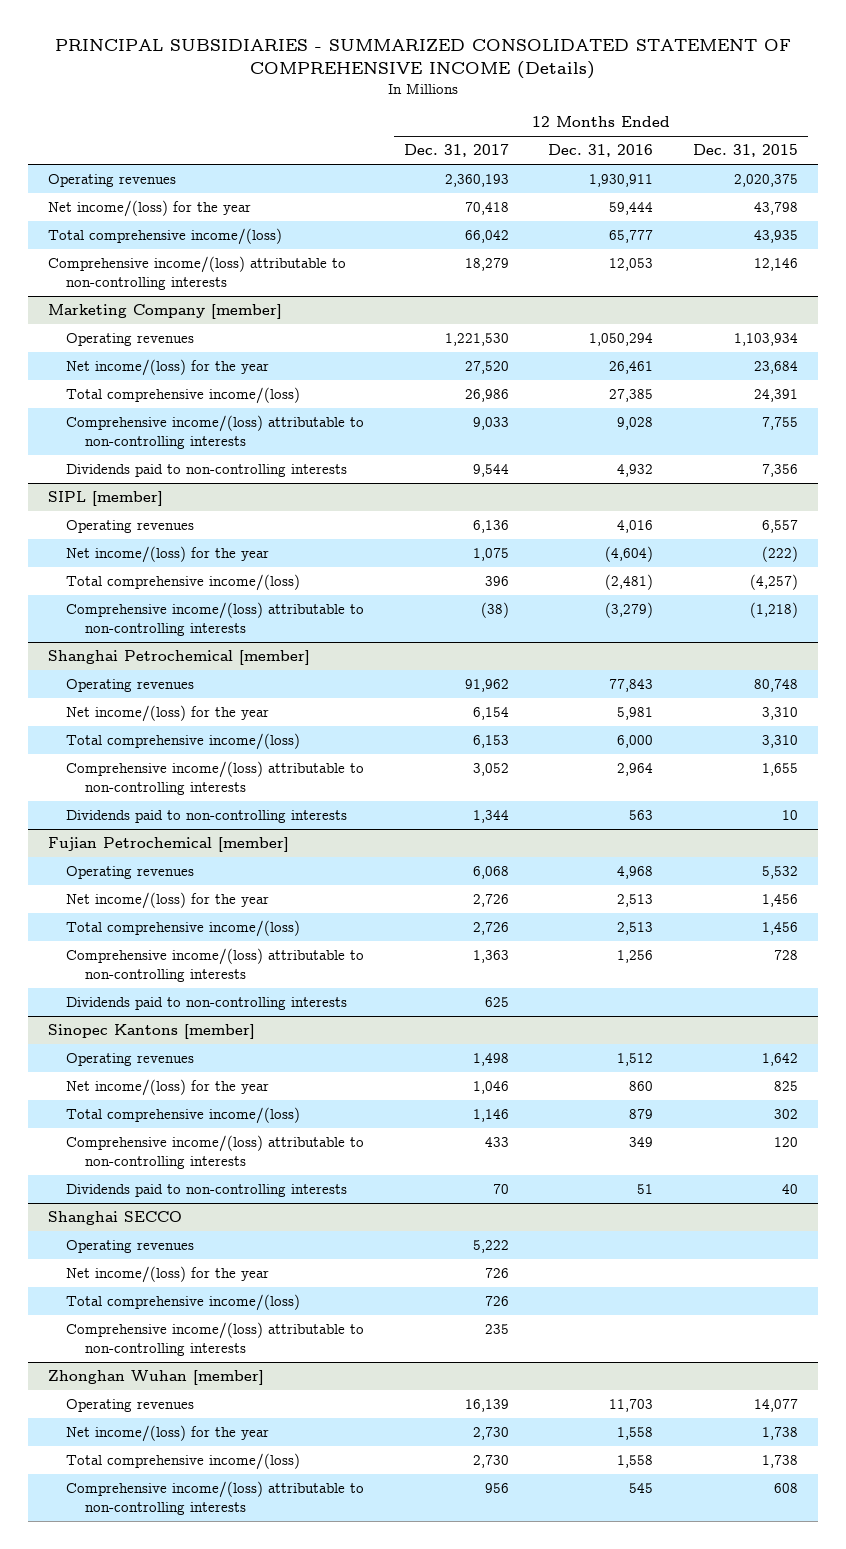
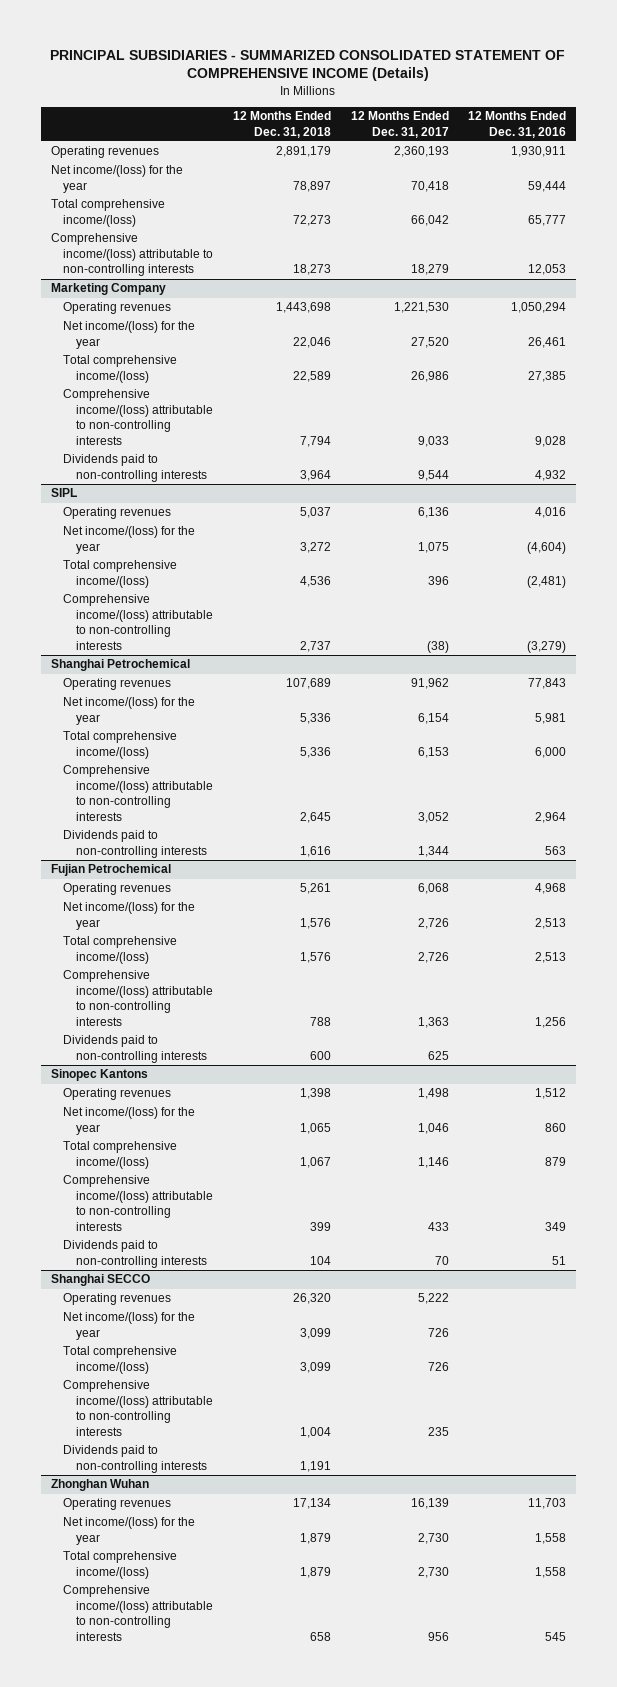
- | 12 Months Ended Dec. 31, 2017 | 12 Months Ended Dec. 31, 2016 | 12 Months Ended Dec. 31, 2015
+ | 12 Months Ended Dec. 31, 2018 | 12 Months Ended Dec. 31, 2017 | 12 Months Ended Dec. 31, 2016
- Marketing Company [member]
+ Marketing Company
- SIPL [member]
+ SIPL
- Shanghai Petrochemical [member]
+ Shanghai Petrochemical
- Fujian Petrochemical [member]
+ Fujian Petrochemical
- Sinopec Kantons [member]
+ Sinopec Kantons
- Zhonghan Wuhan [member]
@ Shanghai SECCO
+ Dividends paid to non-controlling interests | 1,191 | |
+ Zhonghan Wuhan

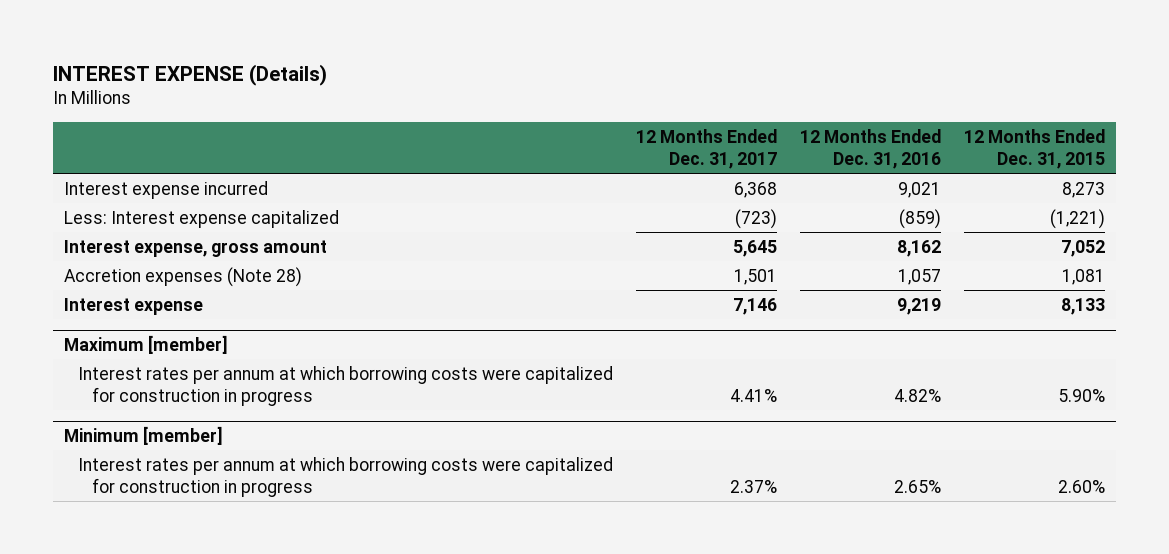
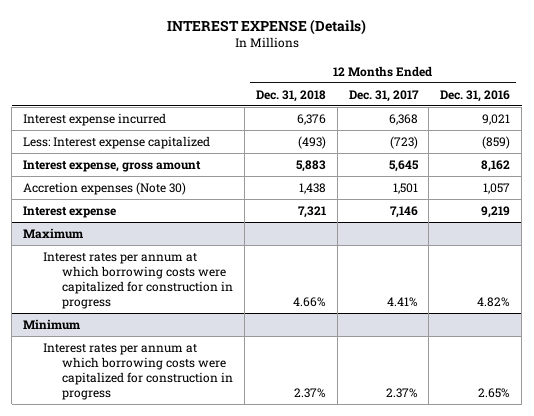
- | 12 Months Ended Dec. 31, 2017 | 12 Months Ended Dec. 31, 2016 | 12 Months Ended Dec. 31, 2015
+ | 12 Months Ended Dec. 31, 2018 | 12 Months Ended Dec. 31, 2017 | 12 Months Ended Dec. 31, 2016
- Accretion expenses (Note 28) | 1,501 | 1,057 | 1,081
+ Accretion expenses (Note 30) | 1,438 | 1,501 | 1,057
- Maximum [member]
+ Maximum
- Minimum [member]
+ Minimum

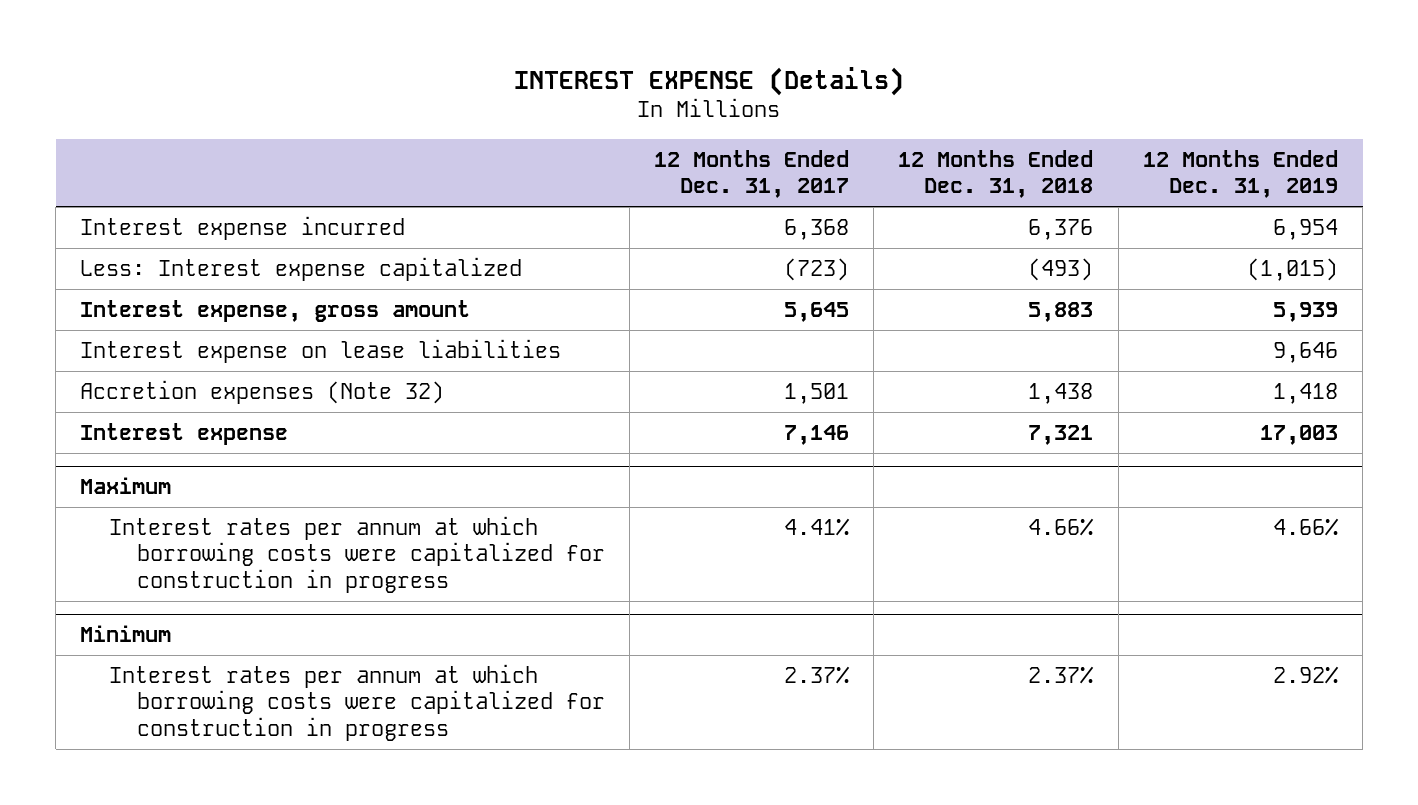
- | 12 Months Ended Dec. 31, 2018 | 12 Months Ended Dec. 31, 2017 | 12 Months Ended Dec. 31, 2016
+ | 12 Months Ended Dec. 31, 2017 | 12 Months Ended Dec. 31, 2018 | 12 Months Ended Dec. 31, 2019
- Accretion expenses (Note 30) | 1,438 | 1,501 | 1,057
+ Interest expense on lease liabilities | | | 9,646
+ Accretion expenses (Note 32) | 1,501 | 1,438 | 1,418

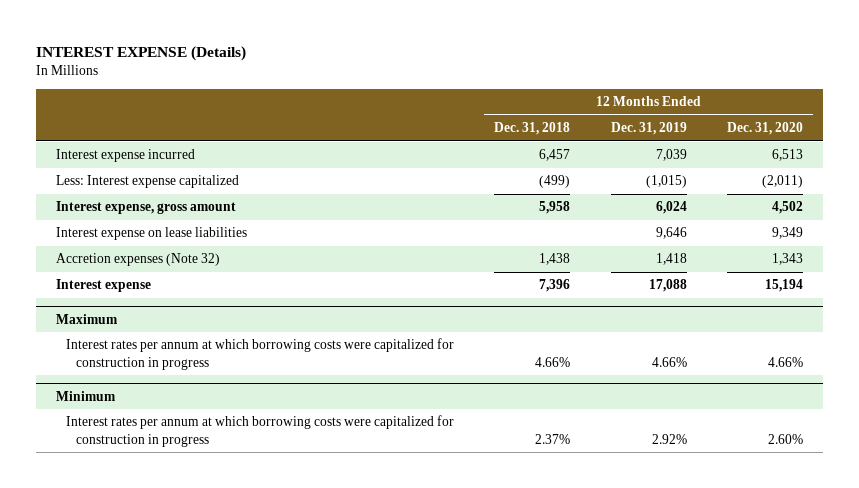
- | 12 Months Ended Dec. 31, 2017 | 12 Months Ended Dec. 31, 2018 | 12 Months Ended Dec. 31, 2019
+ | 12 Months Ended Dec. 31, 2018 | 12 Months Ended Dec. 31, 2019 | 12 Months Ended Dec. 31, 2020
- Interest expense incurred | 6,368 | 6,376 | 6,954
- Less: Interest expense capitalized | (723) | (493) | (1,015)
- Interest expense, gross amount | 5,645 | 5,883 | 5,939
+ Interest expense incurred | 6,457 | 7,039 | 6,513
+ Less: Interest expense capitalized | (499) | (1,015) | (2,011)
+ Interest expense, gross amount | 5,958 | 6,024 | 4,502
- Interest expense | 7,146 | 7,321 | 17,003
+ Interest expense | 7,396 | 17,088 | 15,194

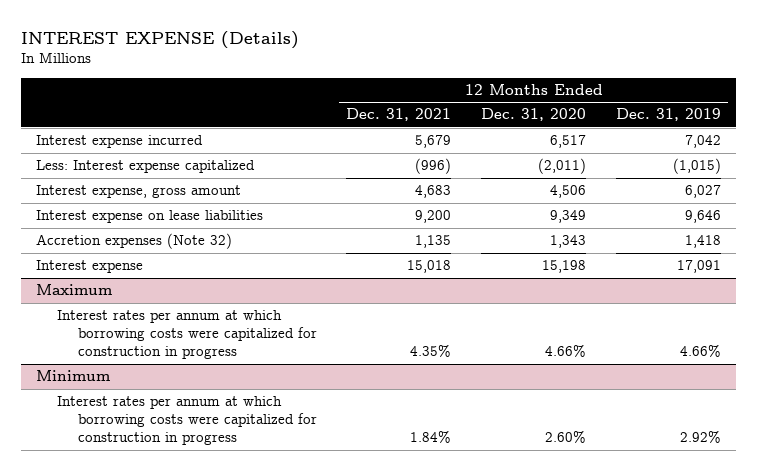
- | 12 Months Ended Dec. 31, 2018 | 12 Months Ended Dec. 31, 2019 | 12 Months Ended Dec. 31, 2020
+ | 12 Months Ended Dec. 31, 2021 | 12 Months Ended Dec. 31, 2020 | 12 Months Ended Dec. 31, 2019
- Interest expense incurred | 6,457 | 7,039 | 6,513
+ Interest expense incurred | 5,679 | 6,517 | 7,042
- Interest expense, gross amount | 5,958 | 6,024 | 4,502
+ Interest expense, gross amount | 4,683 | 4,506 | 6,027
- Interest expense | 7,396 | 17,088 | 15,194
+ Interest expense | 15,018 | 15,198 | 17,091

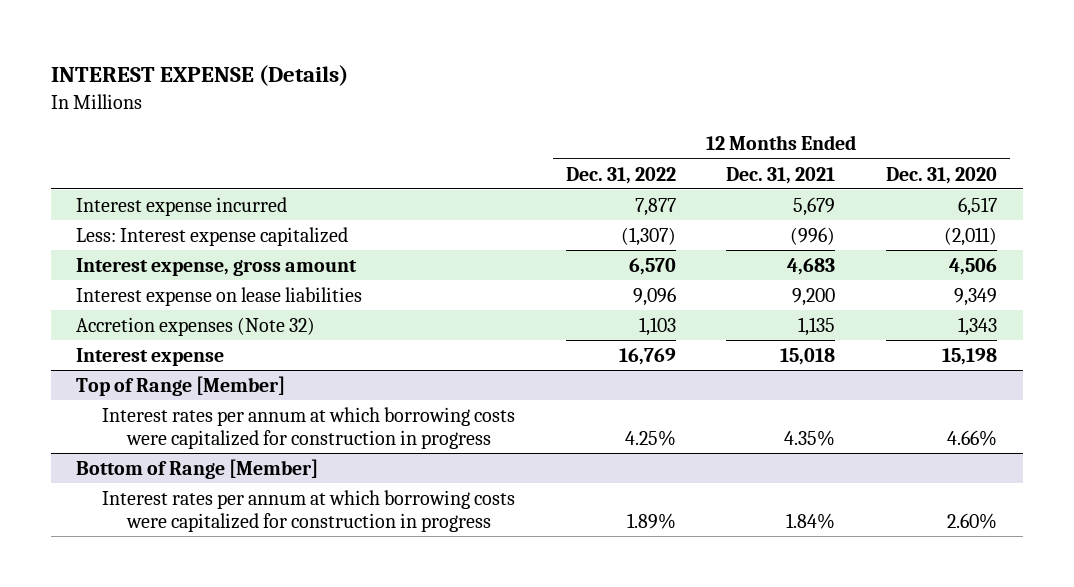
- | 12 Months Ended Dec. 31, 2021 | 12 Months Ended Dec. 31, 2020 | 12 Months Ended Dec. 31, 2019
+ | 12 Months Ended Dec. 31, 2022 | 12 Months Ended Dec. 31, 2021 | 12 Months Ended Dec. 31, 2020
- Maximum
+ Top of Range [Member]
- Minimum
+ Bottom of Range [Member]

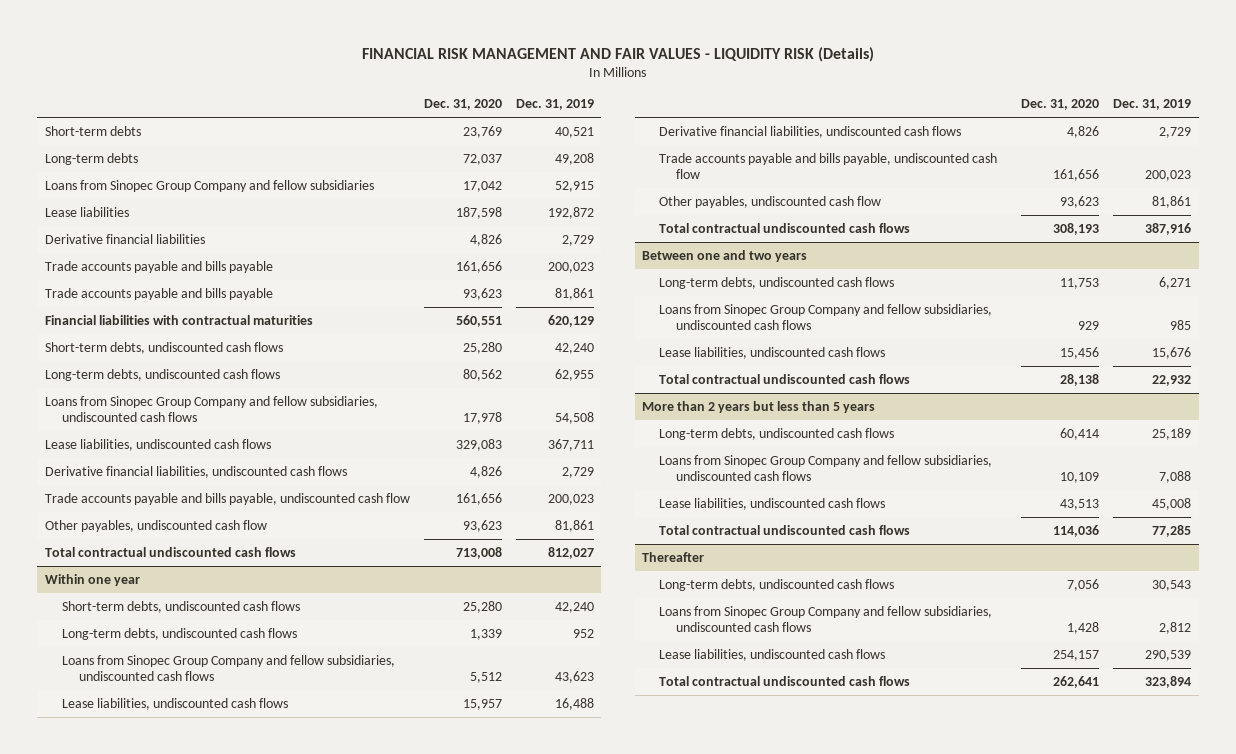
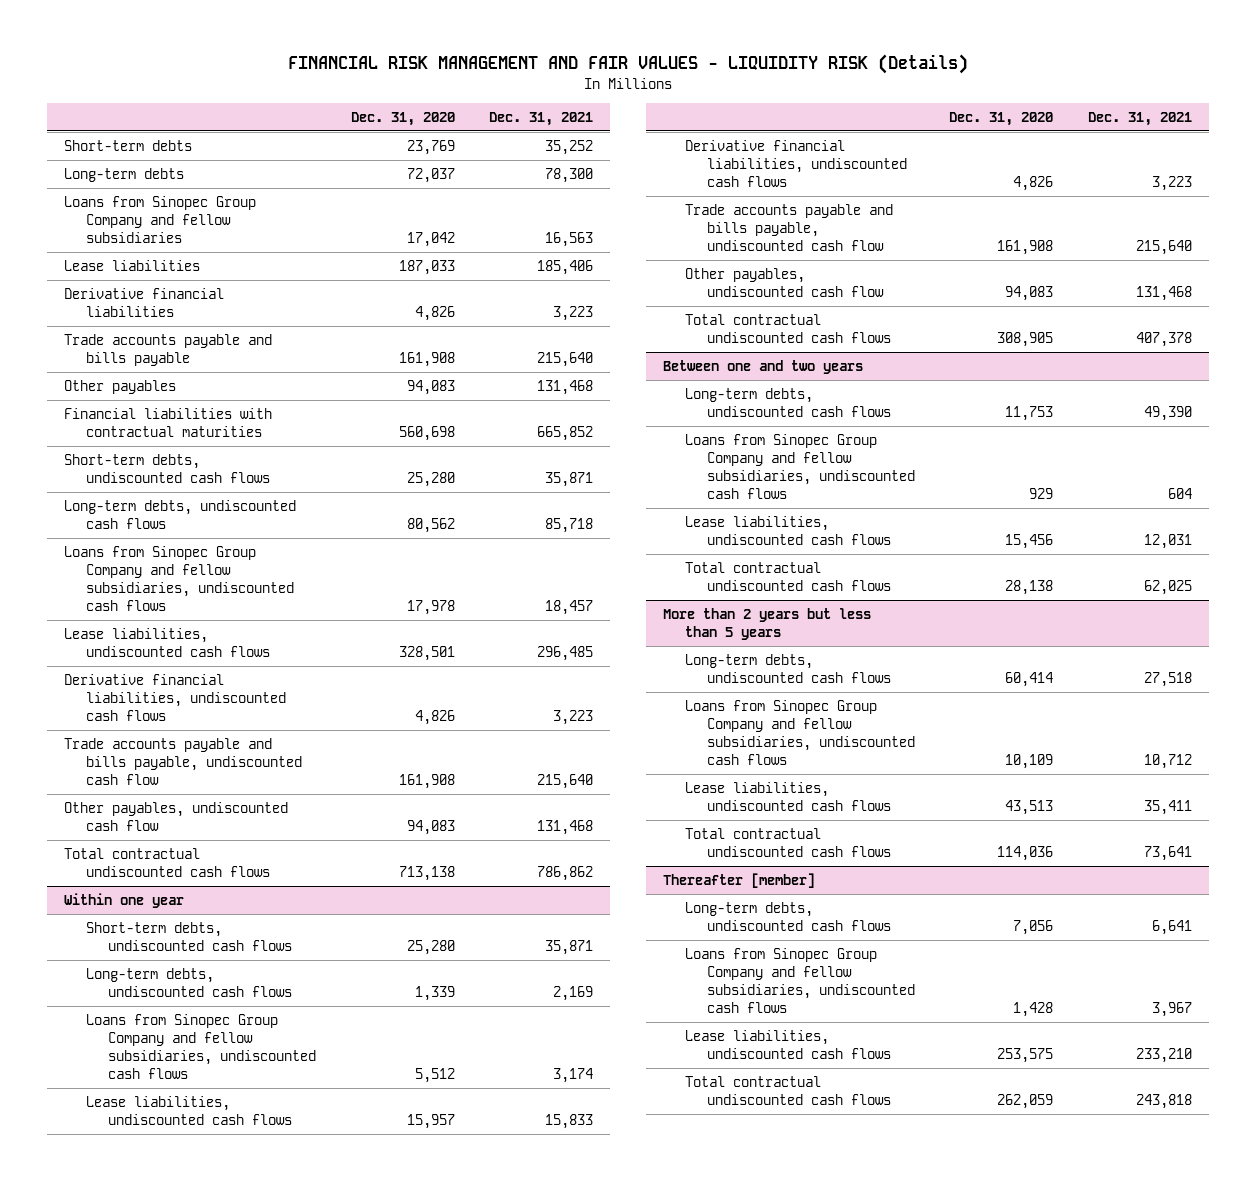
- | Dec. 31, 2020 | Dec. 31, 2019
+ | Dec. 31, 2020 | Dec. 31, 2021
- Lease liabilities | 187,598 | 192,872
+ Lease liabilities | 187,033 | 185,406
- Trade accounts payable and bills payable | 161,656 | 200,023
- Trade accounts payable and bills payable | 93,623 | 81,861
- Financial liabilities with contractual maturities | 560,551 | 620,129
+ Trade accounts payable and bills payable | 161,908 | 215,640
+ Other payables | 94,083 | 131,468
+ Financial liabilities with contractual maturities | 560,698 | 665,852
- Lease liabilities, undiscounted cash flows | 329,083 | 367,711
+ Lease liabilities, undiscounted cash flows | 328,501 | 296,485
- Trade accounts payable and bills payable, undiscounted cash flow | 161,656 | 200,023
- Other payables, undiscounted cash flow | 93,623 | 81,861
- Total contractual undiscounted cash flows | 713,008 | 812,027
+ Trade accounts payable and bills payable, undiscounted cash flow | 161,908 | 215,640
+ Other payables, undiscounted cash flow | 94,083 | 131,468
+ Total contractual undiscounted cash flows | 713,138 | 786,862
@ Within one year
- Trade accounts payable and bills payable, undiscounted cash flow | 161,656 | 200,023
- Other payables, undiscounted cash flow | 93,623 | 81,861
- Total contractual undiscounted cash flows | 308,193 | 387,916
+ Trade accounts payable and bills payable, undiscounted cash flow | 161,908 | 215,640
+ Other payables, undiscounted cash flow | 94,083 | 131,468
+ Total contractual undiscounted cash flows | 308,905 | 407,378
- Thereafter
+ Thereafter [member]
- Lease liabilities, undiscounted cash flows | 254,157 | 290,539
- Total contractual undiscounted cash flows | 262,641 | 323,894
+ Lease liabilities, undiscounted cash flows | 253,575 | 233,210
+ Total contractual undiscounted cash flows | 262,059 | 243,818

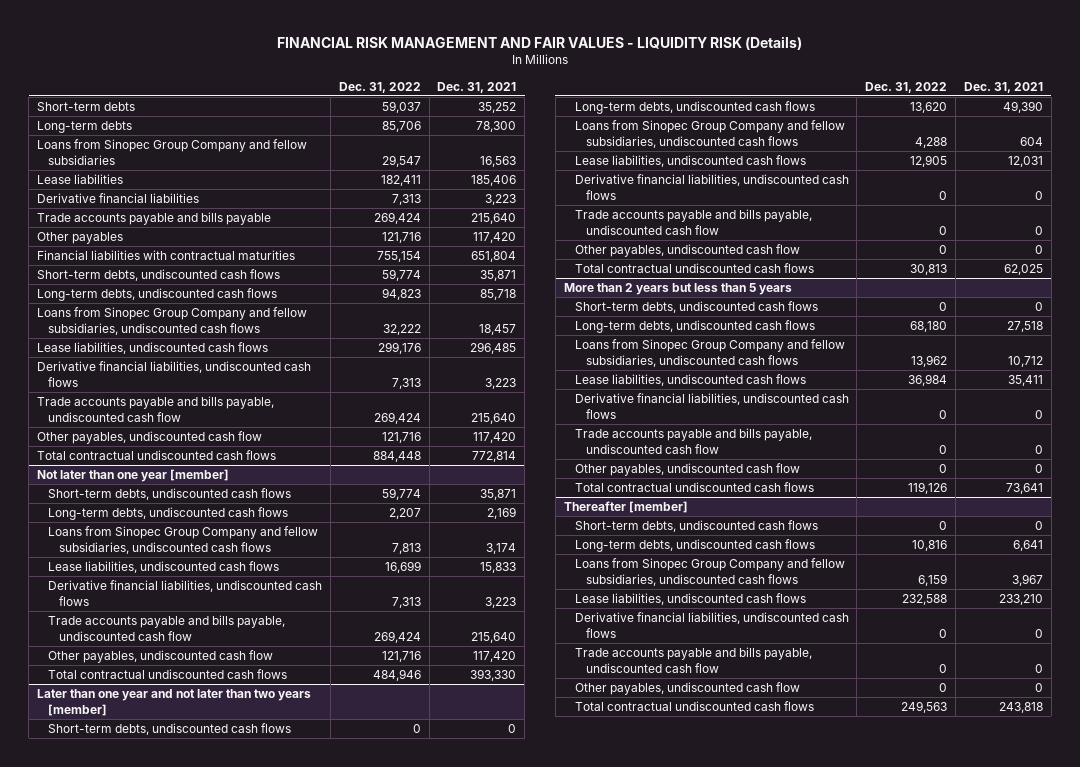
- | Dec. 31, 2020 | Dec. 31, 2021
+ | Dec. 31, 2022 | Dec. 31, 2021
- Other payables | 94,083 | 131,468
- Financial liabilities with contractual maturities | 560,698 | 665,852
+ Other payables | 121,716 | 117,420
+ Financial liabilities with contractual maturities | 755,154 | 651,804
- Other payables, undiscounted cash flow | 94,083 | 131,468
- Total contractual undiscounted cash flows | 713,138 | 786,862
- Within one year
+ Other payables, undiscounted cash flow | 121,716 | 117,420
+ Total contractual undiscounted cash flows | 884,448 | 772,814
+ Not later than one year [member]
- Other payables, undiscounted cash flow | 94,083 | 131,468
- Total contractual undiscounted cash flows | 308,905 | 407,378
- Between one and two years
+ Other payables, undiscounted cash flow | 121,716 | 117,420
+ Total contractual undiscounted cash flows | 484,946 | 393,330
+ Later than one year and not later than two years [member]
+ Short-term debts, undiscounted cash flows | 0 | 0
+ Derivative financial liabilities, undiscounted cash flows | 0 | 0
+ Trade accounts payable and bills payable, undiscounted cash flow | 0 | 0
+ Other payables, undiscounted cash flow | 0 | 0
@ More than 2 years but less than 5 years
+ Short-term debts, undiscounted cash flows | 0 | 0
+ Derivative financial liabilities, undiscounted cash flows | 0 | 0
+ Trade accounts payable and bills payable, undiscounted cash flow | 0 | 0
+ Other payables, undiscounted cash flow | 0 | 0
@ Thereafter [member]
+ Short-term debts, undiscounted cash flows | 0 | 0
+ Derivative financial liabilities, undiscounted cash flows | 0 | 0
+ Trade accounts payable and bills payable, undiscounted cash flow | 0 | 0
+ Other payables, undiscounted cash flow | 0 | 0

